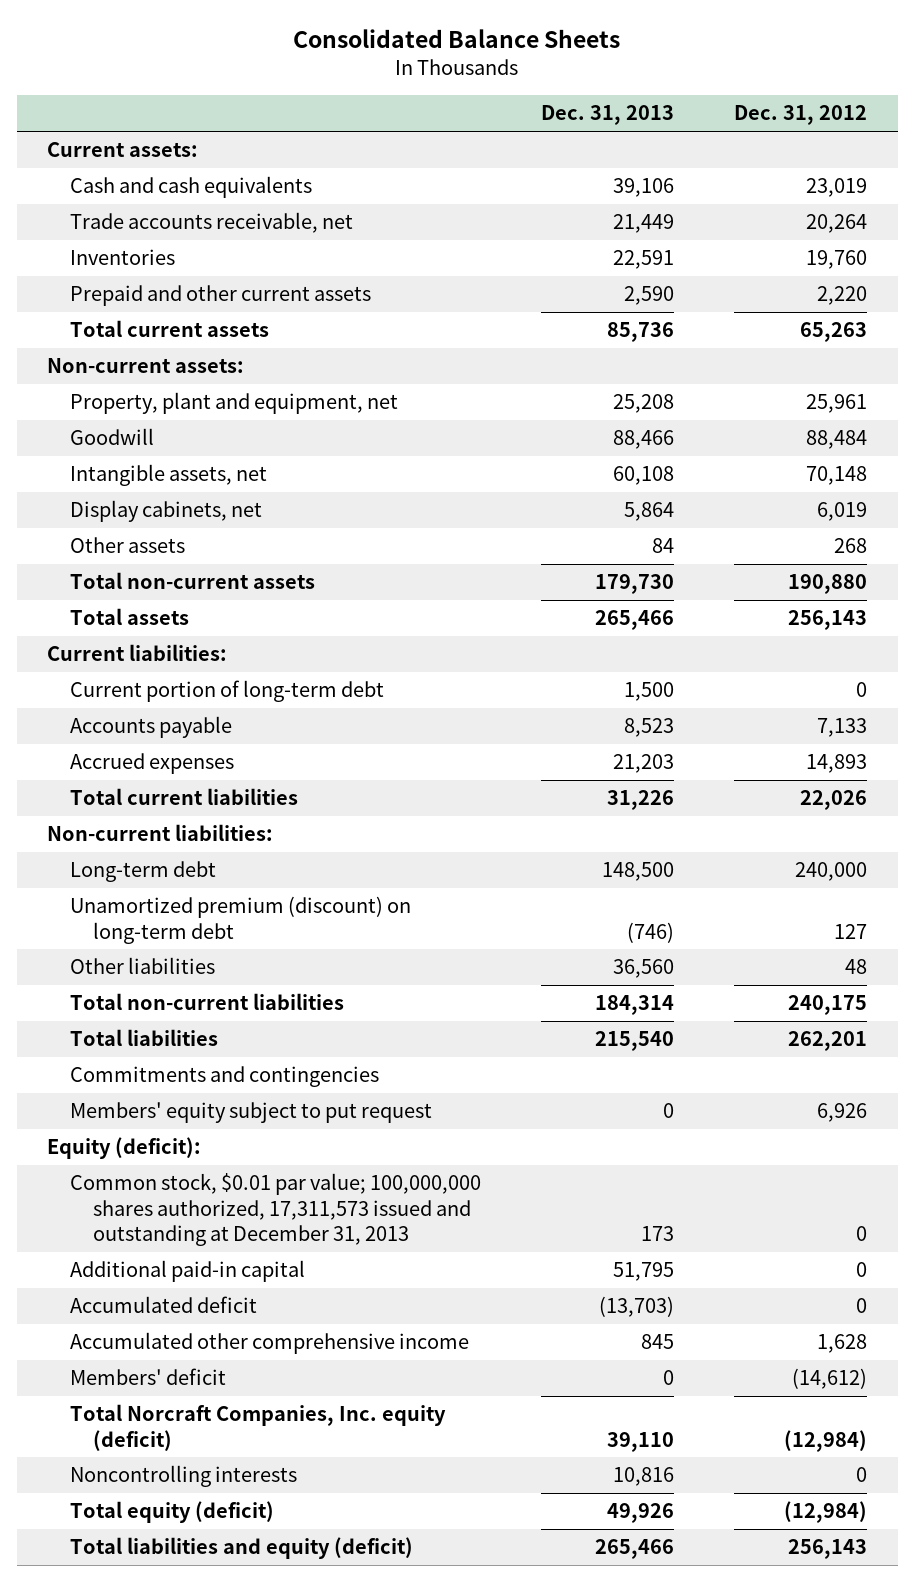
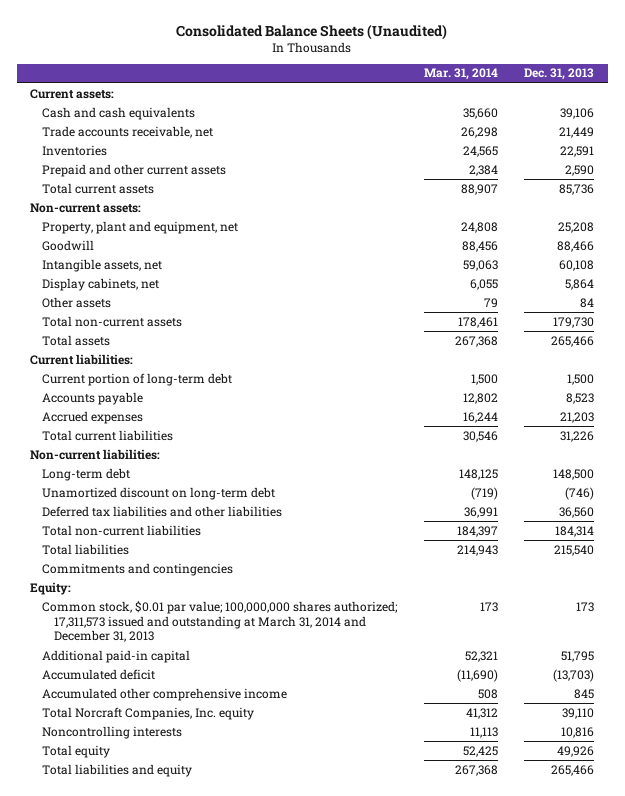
- Consolidated Balance Sheets
+ Consolidated Balance Sheets (Unaudited)
- | Dec. 31, 2013 | Dec. 31, 2012
+ | Mar. 31, 2014 | Dec. 31, 2013
- Unamortized premium (discount) on long-term debt | (746) | 127
- Other liabilities | 36,560 | 48
+ Unamortized discount on long-term debt | (719) | (746)
+ Deferred tax liabilities and other liabilities | 36,991 | 36,560
- Members' equity subject to put request | 0 | 6,926
- Equity (deficit):
- Common stock, $0.01 par value; 100,000,000 shares authorized, 17,311,573 issued and outstanding at December 31, 2013 | 173 | 0
+ Equity:
+ Common stock, $0.01 par value; 100,000,000 shares authorized; 17,311,573 issued and outstanding at March 31, 2014 and December 31, 2013 | 173 | 173
- Members' deficit | 0 | (14,612)
- Total Norcraft Companies, Inc. equity (deficit) | 39,110 | (12,984)
+ Total Norcraft Companies, Inc. equity | 41,312 | 39,110
- Total equity (deficit) | 49,926 | (12,984)
- Total liabilities and equity (deficit) | 265,466 | 256,143
+ Total equity | 52,425 | 49,926
+ Total liabilities and equity | 267,368 | 265,466

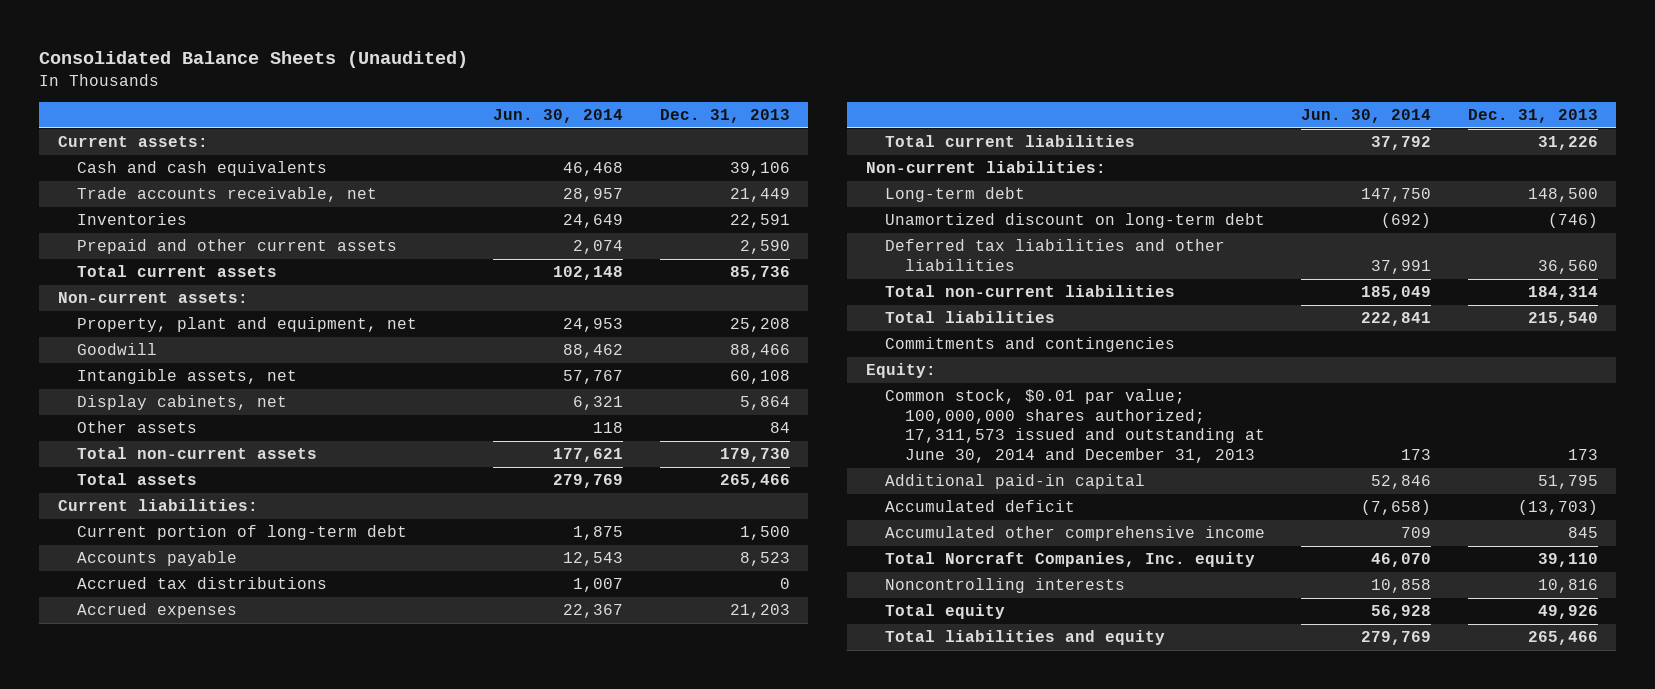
- | Mar. 31, 2014 | Dec. 31, 2013
+ | Jun. 30, 2014 | Dec. 31, 2013
+ Accrued tax distributions | 1,007 | 0
- Common stock, $0.01 par value; 100,000,000 shares authorized; 17,311,573 issued and outstanding at March 31, 2014 and December 31, 2013 | 173 | 173
+ Common stock, $0.01 par value; 100,000,000 shares authorized; 17,311,573 issued and outstanding at June 30, 2014 and December 31, 2013 | 173 | 173

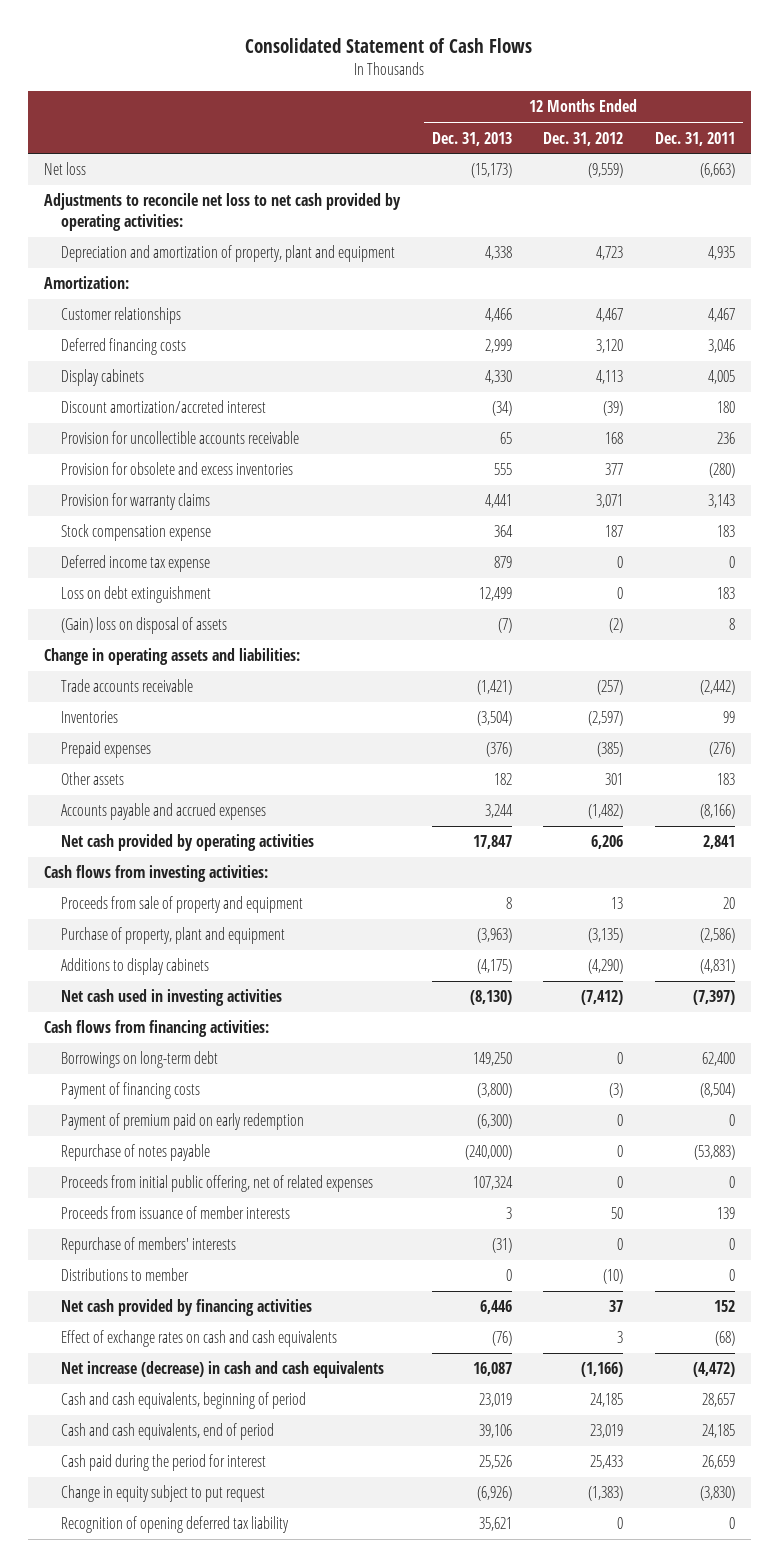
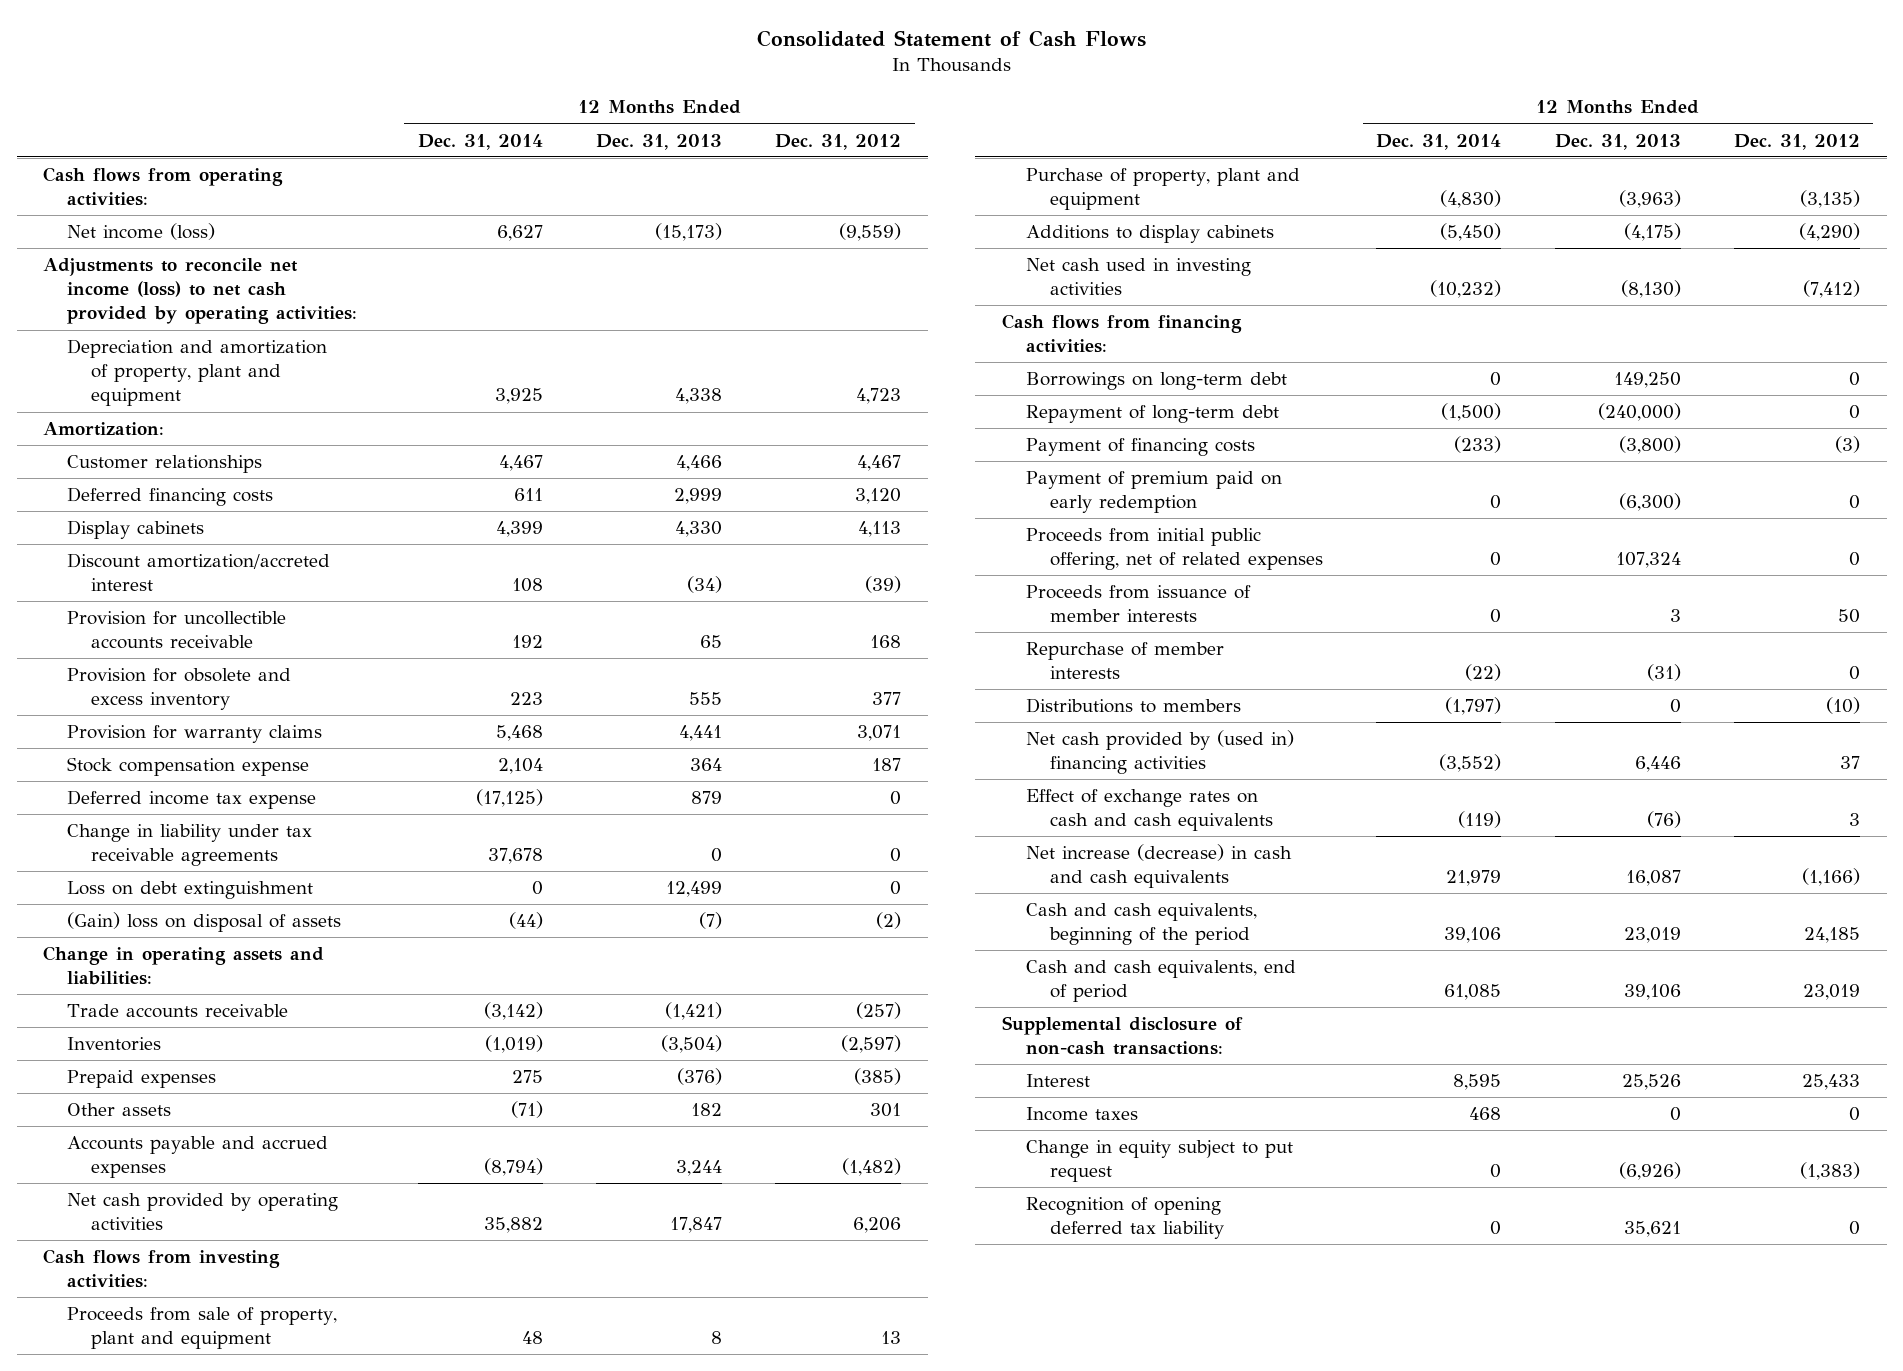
- | 12 Months Ended Dec. 31, 2013 | 12 Months Ended Dec. 31, 2012 | 12 Months Ended Dec. 31, 2011
+ | 12 Months Ended Dec. 31, 2014 | 12 Months Ended Dec. 31, 2013 | 12 Months Ended Dec. 31, 2012
- Net loss | (15,173) | (9,559) | (6,663)
- Adjustments to reconcile net loss to net cash provided by operating activities:
+ Cash flows from operating activities:
+ Net income (loss) | 6,627 | (15,173) | (9,559)
+ Adjustments to reconcile net income (loss) to net cash provided by operating activities:
- Provision for obsolete and excess inventories | 555 | 377 | (280)
+ Provision for obsolete and excess inventory | 223 | 555 | 377
+ Change in liability under tax receivable agreements | 37,678 | 0 | 0
- Proceeds from sale of property and equipment | 8 | 13 | 20
+ Proceeds from sale of property, plant and equipment | 48 | 8 | 13
+ Repayment of long-term debt | (1,500) | (240,000) | 0
- Repurchase of notes payable | (240,000) | 0 | (53,883)
- Repurchase of members' interests | (31) | 0 | 0
- Distributions to member | 0 | (10) | 0
- Net cash provided by financing activities | 6,446 | 37 | 152
+ Repurchase of member interests | (22) | (31) | 0
+ Distributions to members | (1,797) | 0 | (10)
+ Net cash provided by (used in) financing activities | (3,552) | 6,446 | 37
- Cash and cash equivalents, beginning of period | 23,019 | 24,185 | 28,657
+ Cash and cash equivalents, beginning of the period | 39,106 | 23,019 | 24,185
- Cash paid during the period for interest | 25,526 | 25,433 | 26,659
+ Supplemental disclosure of non-cash transactions:
+ Interest | 8,595 | 25,526 | 25,433
+ Income taxes | 468 | 0 | 0

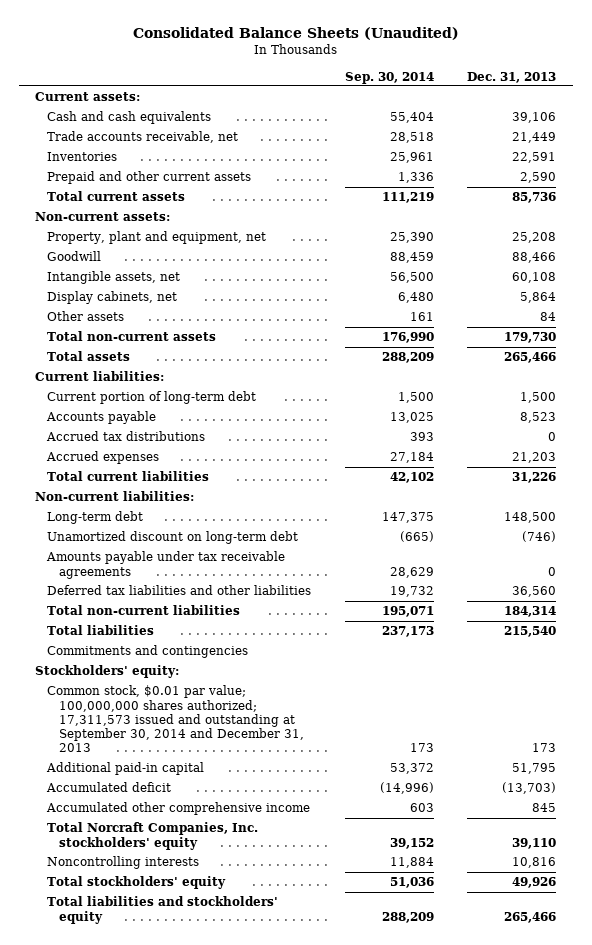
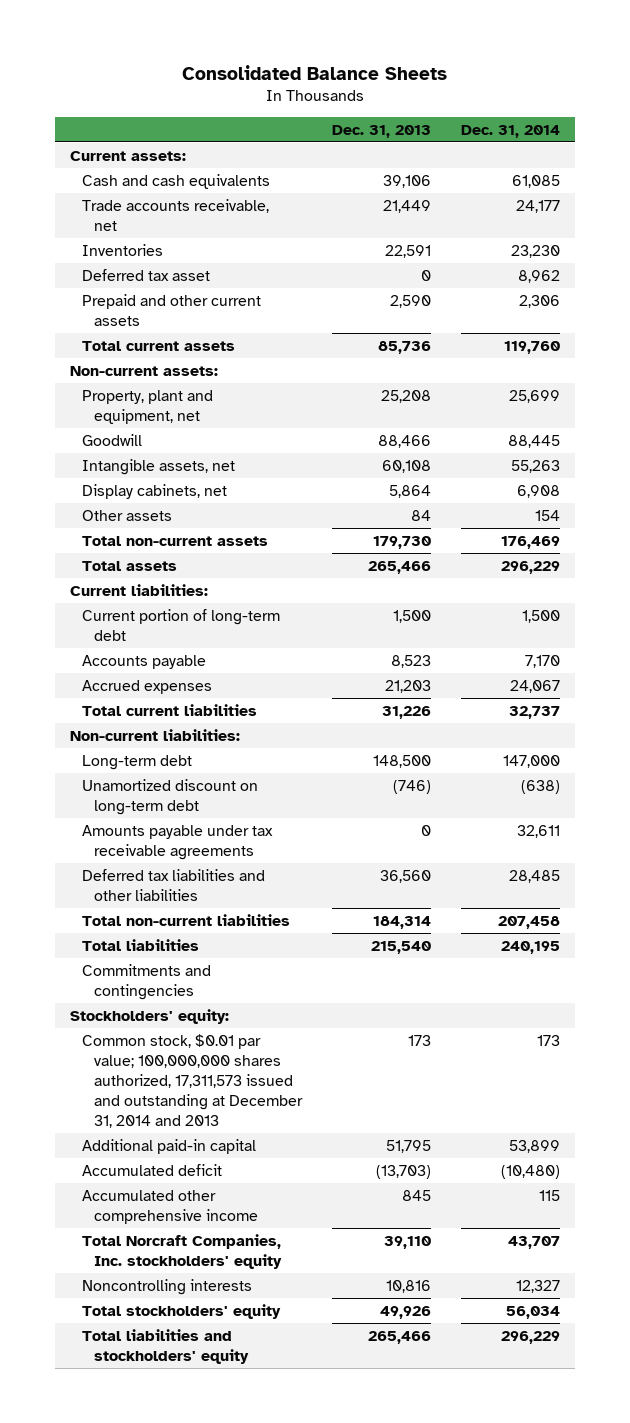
- Consolidated Balance Sheets (Unaudited)
+ Consolidated Balance Sheets
- | Sep. 30, 2014 | Dec. 31, 2013
+ | Dec. 31, 2013 | Dec. 31, 2014
+ Deferred tax asset | 0 | 8,962
- Accrued tax distributions | 393 | 0
- Common stock, $0.01 par value; 100,000,000 shares authorized; 17,311,573 issued and outstanding at September 30, 2014 and December 31, 2013 | 173 | 173
+ Common stock, $0.01 par value; 100,000,000 shares authorized, 17,311,573 issued and outstanding at December 31, 2014 and 2013 | 173 | 173

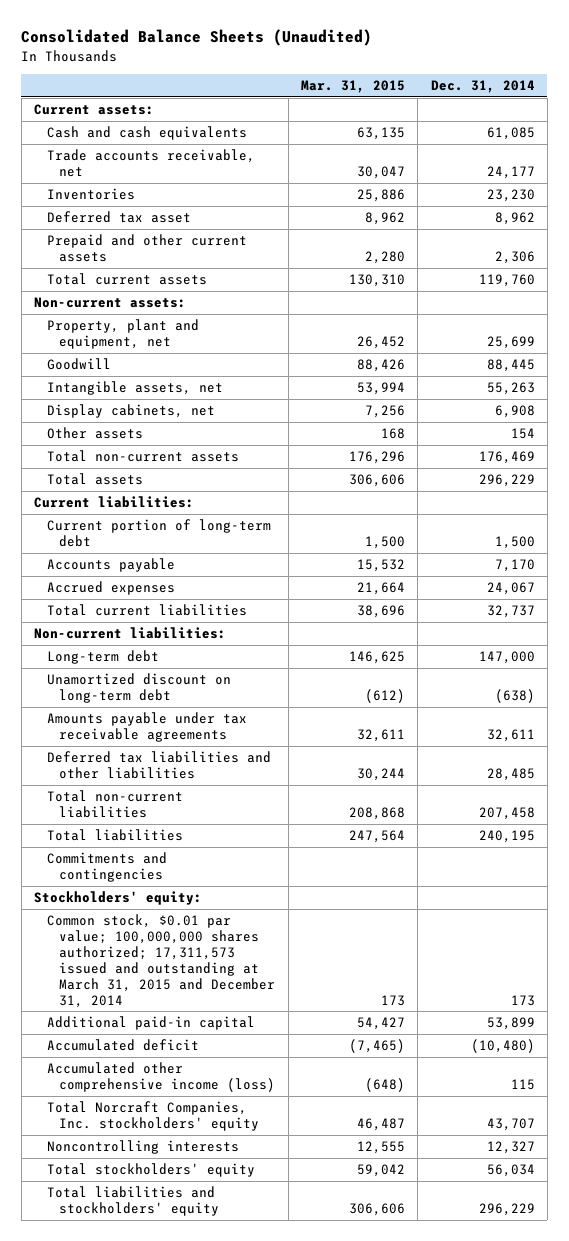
- Consolidated Balance Sheets
+ Consolidated Balance Sheets (Unaudited)
- | Dec. 31, 2013 | Dec. 31, 2014
+ | Mar. 31, 2015 | Dec. 31, 2014
- Common stock, $0.01 par value; 100,000,000 shares authorized, 17,311,573 issued and outstanding at December 31, 2014 and 2013 | 173 | 173
+ Common stock, $0.01 par value; 100,000,000 shares authorized; 17,311,573 issued and outstanding at March 31, 2015 and December 31, 2014 | 173 | 173
- Accumulated other comprehensive income | 845 | 115
+ Accumulated other comprehensive income (loss) | (648) | 115

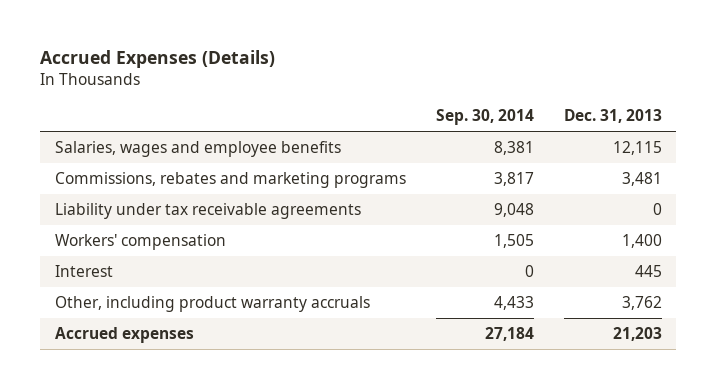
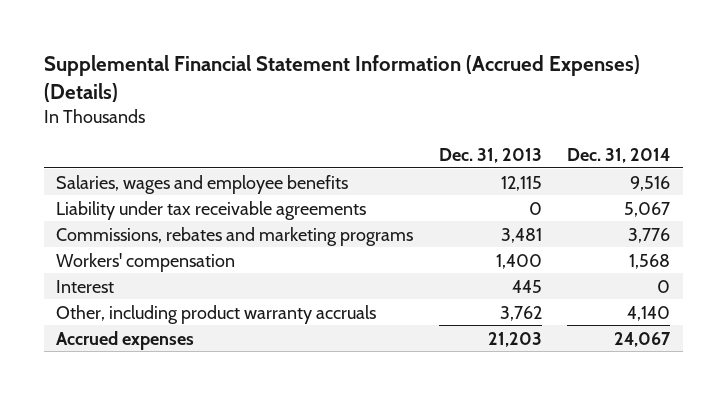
- Accrued Expenses (Details)
+ Supplemental Financial Statement Information (Accrued Expenses) (Details)
- | Sep. 30, 2014 | Dec. 31, 2013
+ | Dec. 31, 2013 | Dec. 31, 2014
moved down: Commissions, rebates and marketing programs | 3,481 | 3,776

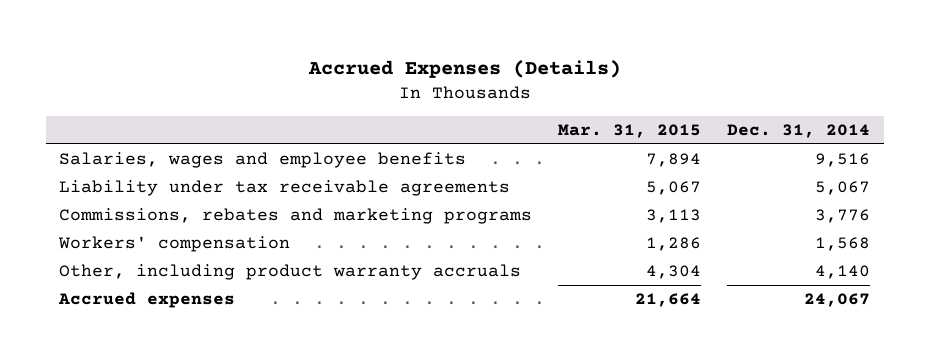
- Supplemental Financial Statement Information (Accrued Expenses) (Details)
+ Accrued Expenses (Details)
- | Dec. 31, 2013 | Dec. 31, 2014
+ | Mar. 31, 2015 | Dec. 31, 2014
- Interest | 445 | 0

